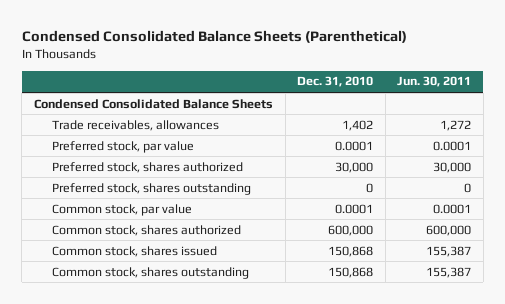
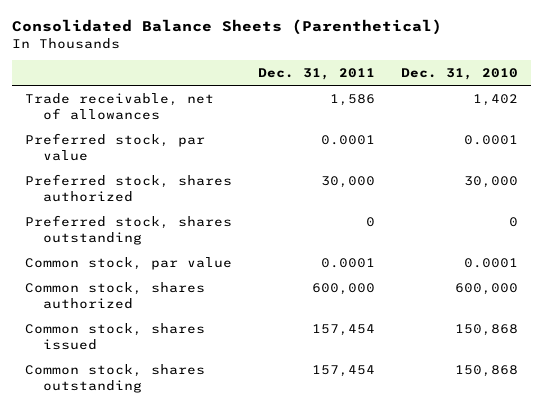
- Condensed Consolidated Balance Sheets (Parenthetical)
+ Consolidated Balance Sheets (Parenthetical)
- | Dec. 31, 2010 | Jun. 30, 2011
+ | Dec. 31, 2011 | Dec. 31, 2010
- Condensed Consolidated Balance Sheets
- Trade receivables, allowances | 1,402 | 1,272
+ Trade receivable, net of allowances | 1,586 | 1,402

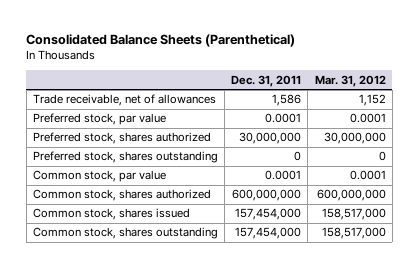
- | Dec. 31, 2011 | Dec. 31, 2010
+ | Dec. 31, 2011 | Mar. 31, 2012
- Preferred stock, shares authorized | 30,000 | 30,000
+ Preferred stock, shares authorized | 30,000,000 | 30,000,000
- Common stock, shares authorized | 600,000 | 600,000
- Common stock, shares issued | 157,454 | 150,868
- Common stock, shares outstanding | 157,454 | 150,868
+ Common stock, shares authorized | 600,000,000 | 600,000,000
+ Common stock, shares issued | 157,454,000 | 158,517,000
+ Common stock, shares outstanding | 157,454,000 | 158,517,000

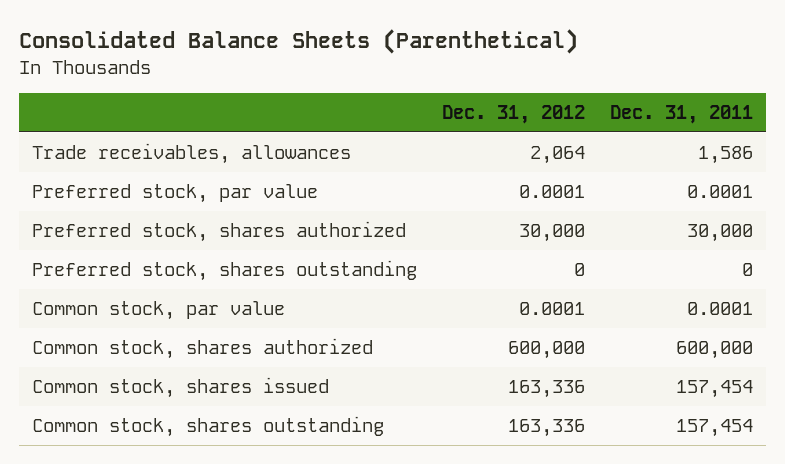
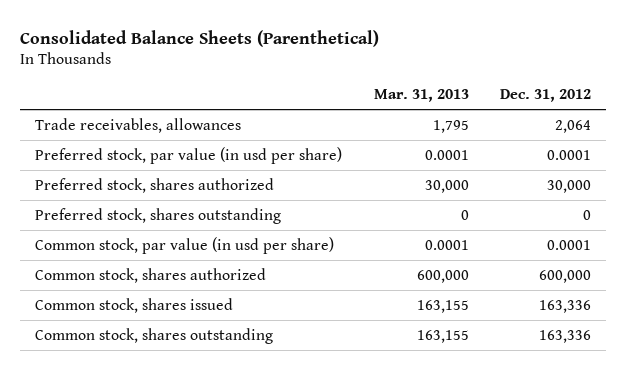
- | Dec. 31, 2012 | Dec. 31, 2011
+ | Mar. 31, 2013 | Dec. 31, 2012
- Preferred stock, par value | 0.0001 | 0.0001
+ Preferred stock, par value (in usd per share) | 0.0001 | 0.0001
- Common stock, par value | 0.0001 | 0.0001
+ Common stock, par value (in usd per share) | 0.0001 | 0.0001

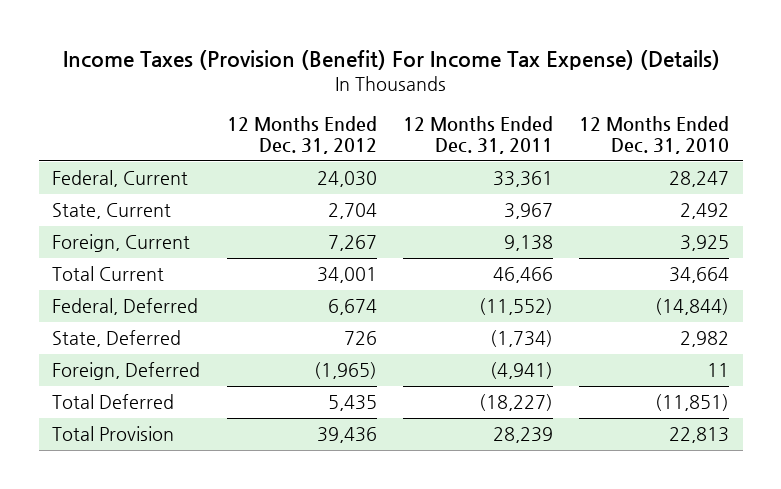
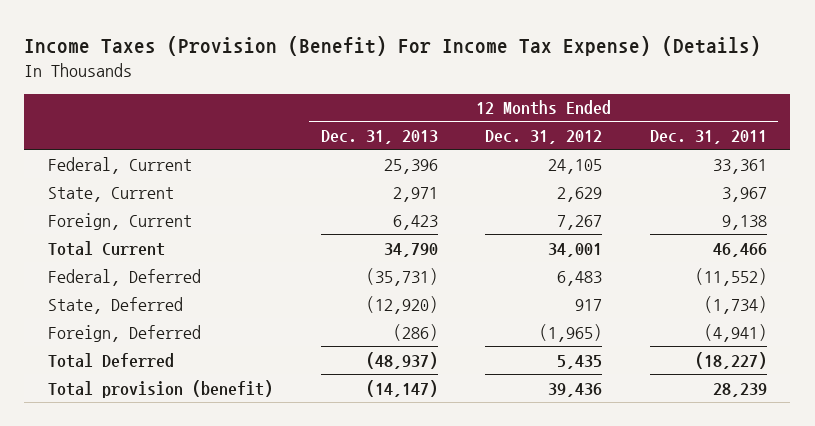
- | 12 Months Ended Dec. 31, 2012 | 12 Months Ended Dec. 31, 2011 | 12 Months Ended Dec. 31, 2010
+ | 12 Months Ended Dec. 31, 2013 | 12 Months Ended Dec. 31, 2012 | 12 Months Ended Dec. 31, 2011
- Federal, Current | 24,030 | 33,361 | 28,247
- State, Current | 2,704 | 3,967 | 2,492
+ Federal, Current | 25,396 | 24,105 | 33,361
+ State, Current | 2,971 | 2,629 | 3,967
- Federal, Deferred | 6,674 | (11,552) | (14,844)
- State, Deferred | 726 | (1,734) | 2,982
+ Federal, Deferred | (35,731) | 6,483 | (11,552)
+ State, Deferred | (12,920) | 917 | (1,734)
- Total Provision | 39,436 | 28,239 | 22,813
+ Total provision (benefit) | (14,147) | 39,436 | 28,239

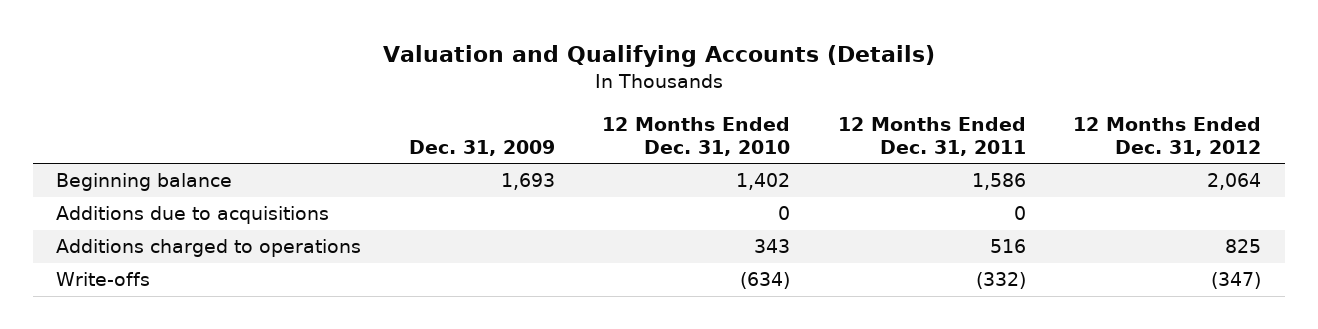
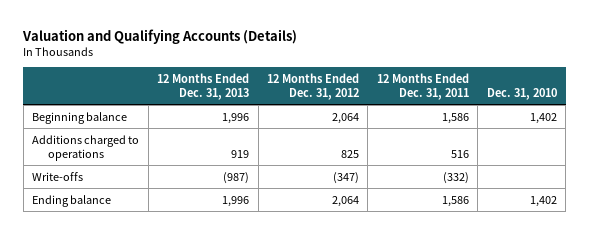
- | Dec. 31, 2009 | 12 Months Ended Dec. 31, 2010 | 12 Months Ended Dec. 31, 2011 | 12 Months Ended Dec. 31, 2012
+ | 12 Months Ended Dec. 31, 2013 | 12 Months Ended Dec. 31, 2012 | 12 Months Ended Dec. 31, 2011 | Dec. 31, 2010
- Additions due to acquisitions | | 0 | 0 |
+ Ending balance | 1,996 | 2,064 | 1,586 | 1,402

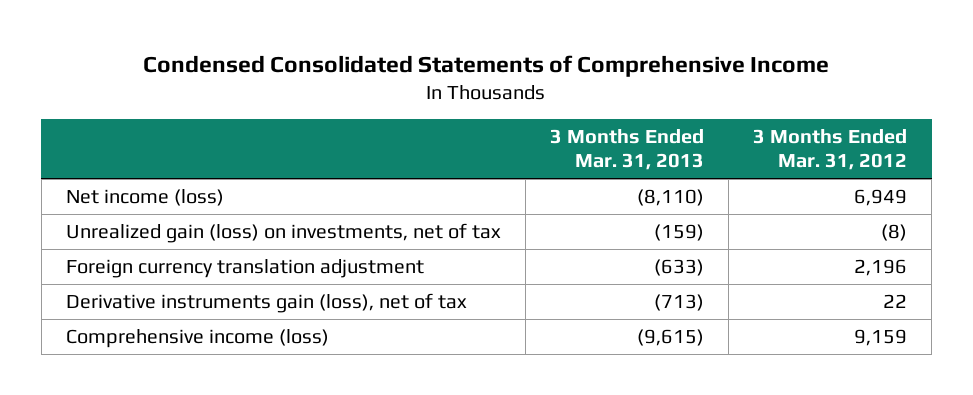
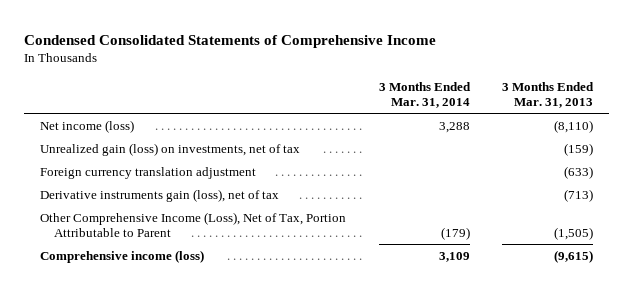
- | 3 Months Ended Mar. 31, 2013 | 3 Months Ended Mar. 31, 2012
+ | 3 Months Ended Mar. 31, 2014 | 3 Months Ended Mar. 31, 2013
+ Other Comprehensive Income (Loss), Net of Tax, Portion Attributable to Parent | (179) | (1,505)

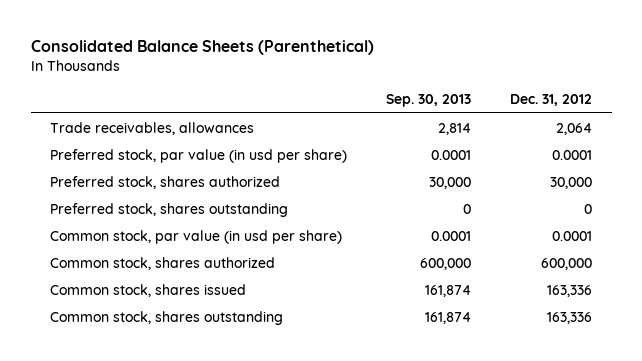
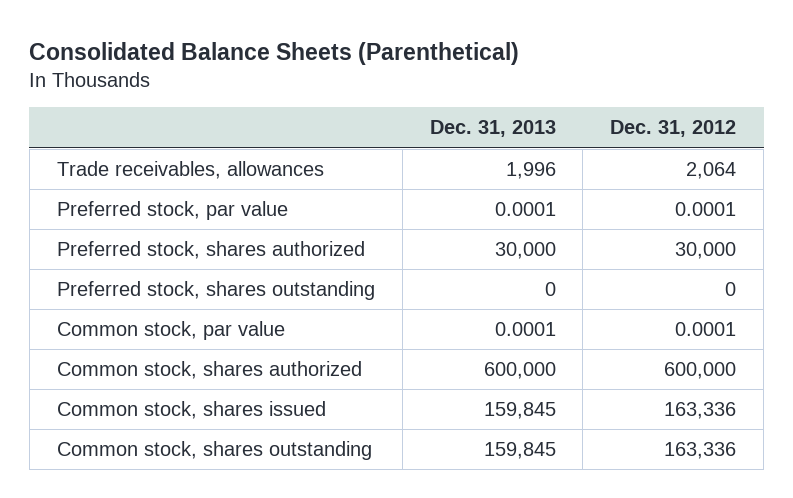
- | Sep. 30, 2013 | Dec. 31, 2012
+ | Dec. 31, 2013 | Dec. 31, 2012
- Preferred stock, par value (in usd per share) | 0.0001 | 0.0001
+ Preferred stock, par value | 0.0001 | 0.0001
- Common stock, par value (in usd per share) | 0.0001 | 0.0001
+ Common stock, par value | 0.0001 | 0.0001

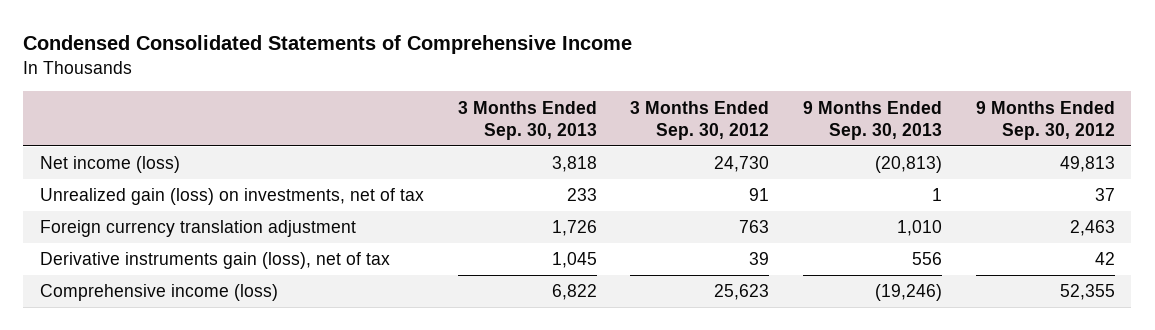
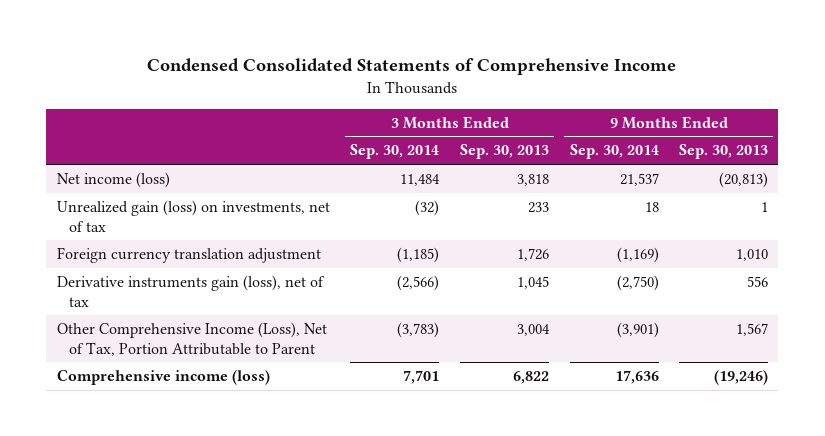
- | 3 Months Ended Sep. 30, 2013 | 3 Months Ended Sep. 30, 2012 | 9 Months Ended Sep. 30, 2013 | 9 Months Ended Sep. 30, 2012
+ | 3 Months Ended Sep. 30, 2014 | 3 Months Ended Sep. 30, 2013 | 9 Months Ended Sep. 30, 2014 | 9 Months Ended Sep. 30, 2013
+ Other Comprehensive Income (Loss), Net of Tax, Portion Attributable to Parent | (3,783) | 3,004 | (3,901) | 1,567

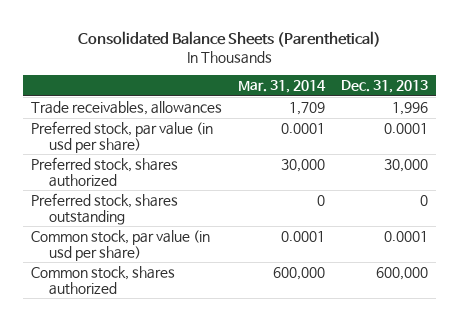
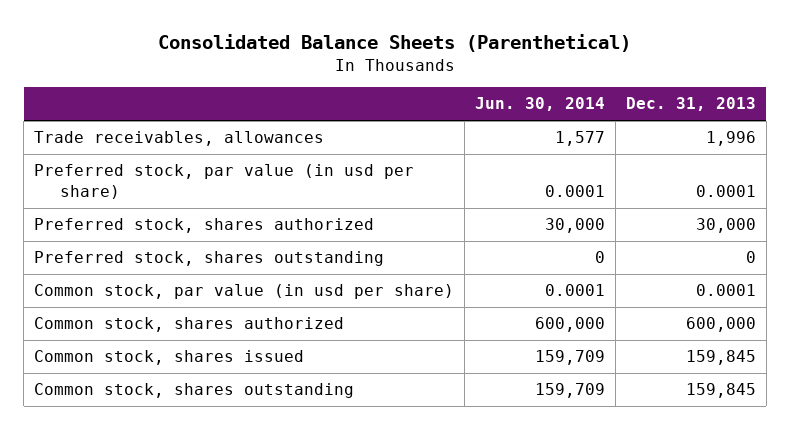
- | Mar. 31, 2014 | Dec. 31, 2013
+ | Jun. 30, 2014 | Dec. 31, 2013
+ Common stock, shares issued | 159,709 | 159,845
+ Common stock, shares outstanding | 159,709 | 159,845

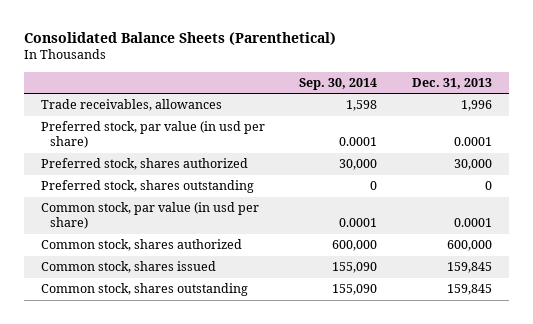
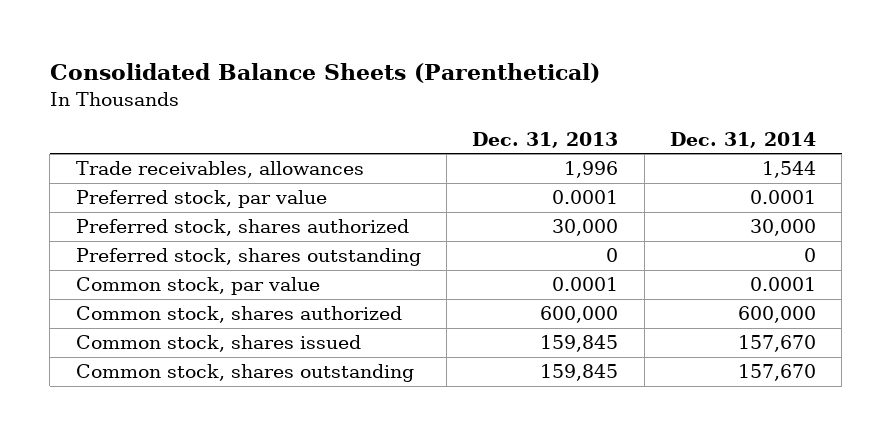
- | Sep. 30, 2014 | Dec. 31, 2013
+ | Dec. 31, 2013 | Dec. 31, 2014
- Preferred stock, par value (in usd per share) | 0.0001 | 0.0001
+ Preferred stock, par value | 0.0001 | 0.0001
- Common stock, par value (in usd per share) | 0.0001 | 0.0001
+ Common stock, par value | 0.0001 | 0.0001

